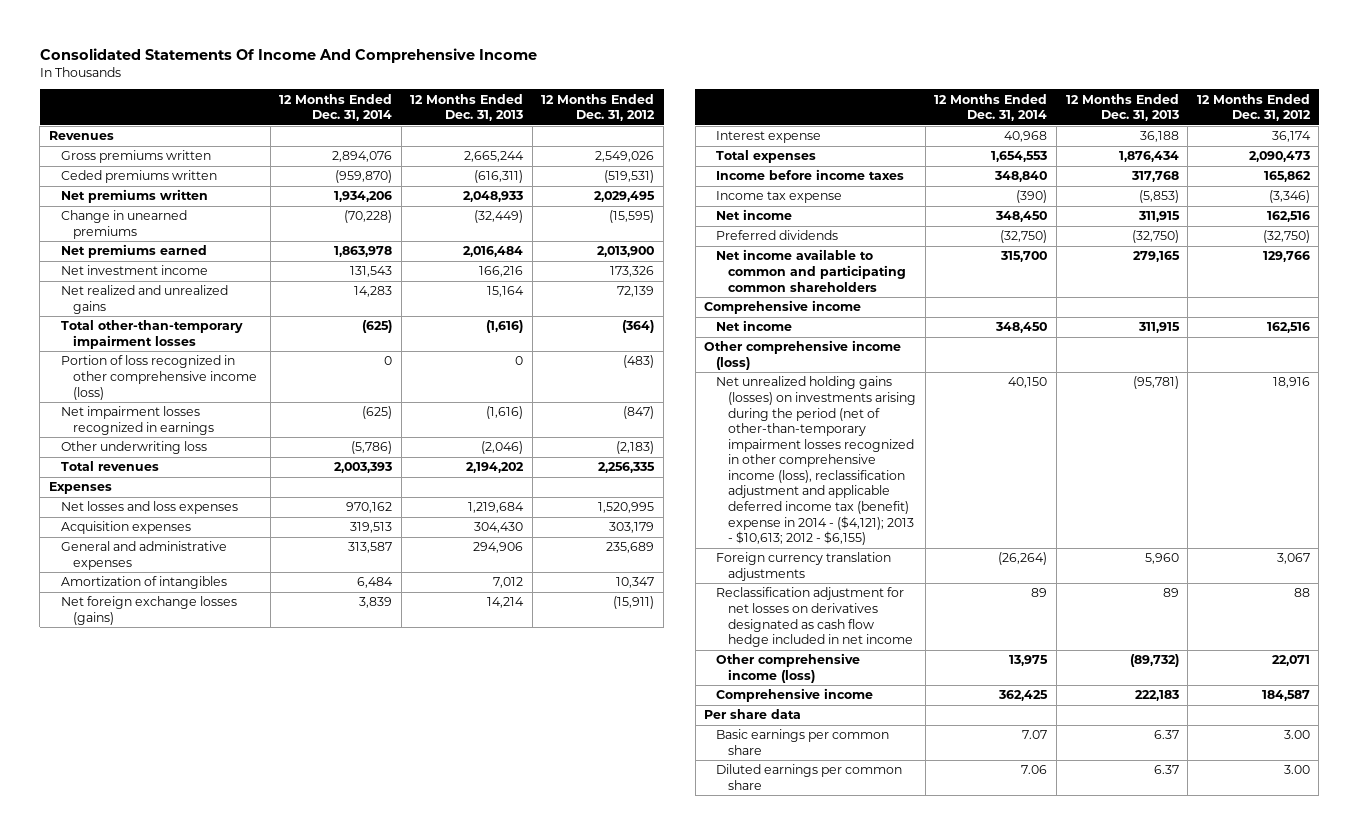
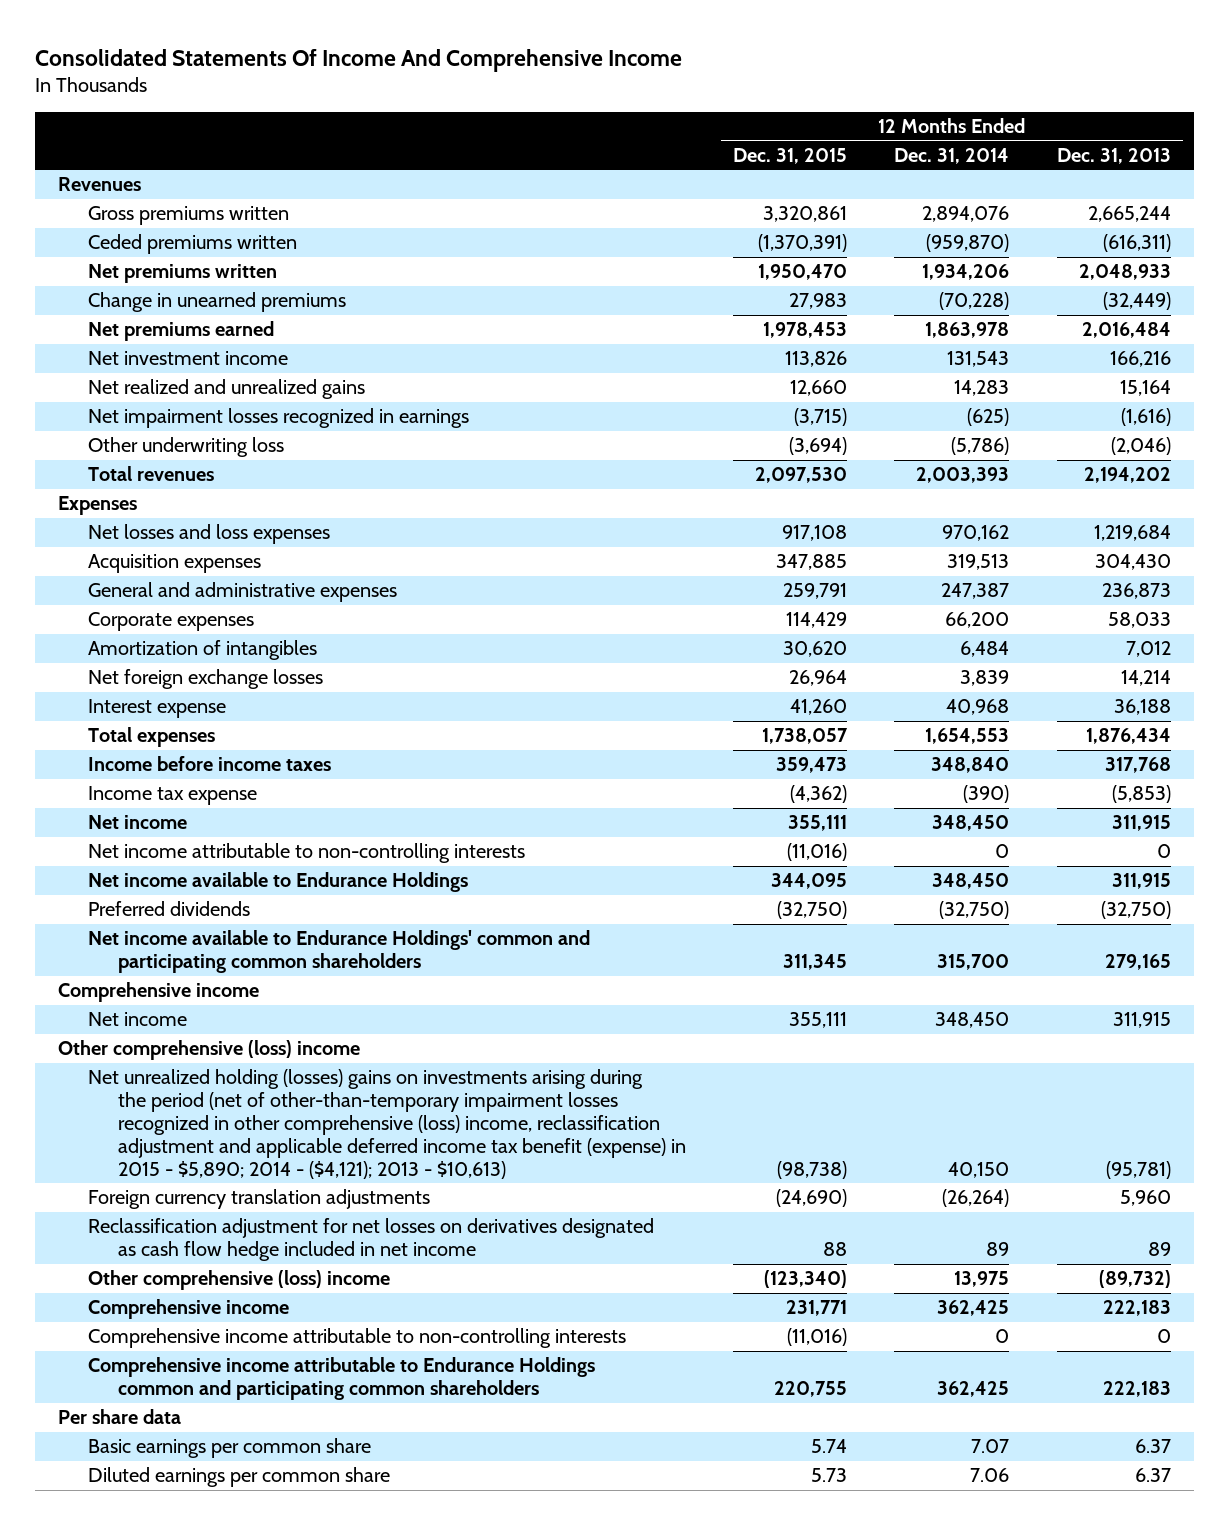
- | 12 Months Ended Dec. 31, 2014 | 12 Months Ended Dec. 31, 2013 | 12 Months Ended Dec. 31, 2012
+ | 12 Months Ended Dec. 31, 2015 | 12 Months Ended Dec. 31, 2014 | 12 Months Ended Dec. 31, 2013
- Total other-than-temporary impairment losses | (625) | (1,616) | (364)
- Portion of loss recognized in other comprehensive income (loss) | 0 | 0 | (483)
- General and administrative expenses | 313,587 | 294,906 | 235,689
+ General and administrative expenses | 259,791 | 247,387 | 236,873
+ Corporate expenses | 114,429 | 66,200 | 58,033
- Net foreign exchange losses (gains) | 3,839 | 14,214 | (15,911)
+ Net foreign exchange losses | 26,964 | 3,839 | 14,214
+ Net income attributable to non-controlling interests | (11,016) | 0 | 0
+ Net income available to Endurance Holdings | 344,095 | 348,450 | 311,915
- Net income available to common and participating common shareholders | 315,700 | 279,165 | 129,766
+ Net income available to Endurance Holdings' common and participating common shareholders | 311,345 | 315,700 | 279,165
- Other comprehensive income (loss)
- Net unrealized holding gains (losses) on investments arising during the period (net of other-than-temporary impairment losses recognized in other comprehensive income (loss), reclassification adjustment and applicable deferred income tax (benefit) expense in 2014 - ($4,121); 2013 - $10,613; 2012 - $6,155) | 40,150 | (95,781) | 18,916
+ Other comprehensive (loss) income
+ Net unrealized holding (losses) gains on investments arising during the period (net of other-than-temporary impairment losses recognized in other comprehensive (loss) income, reclassification adjustment and applicable deferred income tax benefit (expense) in 2015 - $5,890; 2014 - ($4,121); 2013 - $10,613) | (98,738) | 40,150 | (95,781)
- Other comprehensive income (loss) | 13,975 | (89,732) | 22,071
+ Other comprehensive (loss) income | (123,340) | 13,975 | (89,732)
+ Comprehensive income attributable to non-controlling interests | (11,016) | 0 | 0
+ Comprehensive income attributable to Endurance Holdings common and participating common shareholders | 220,755 | 362,425 | 222,183

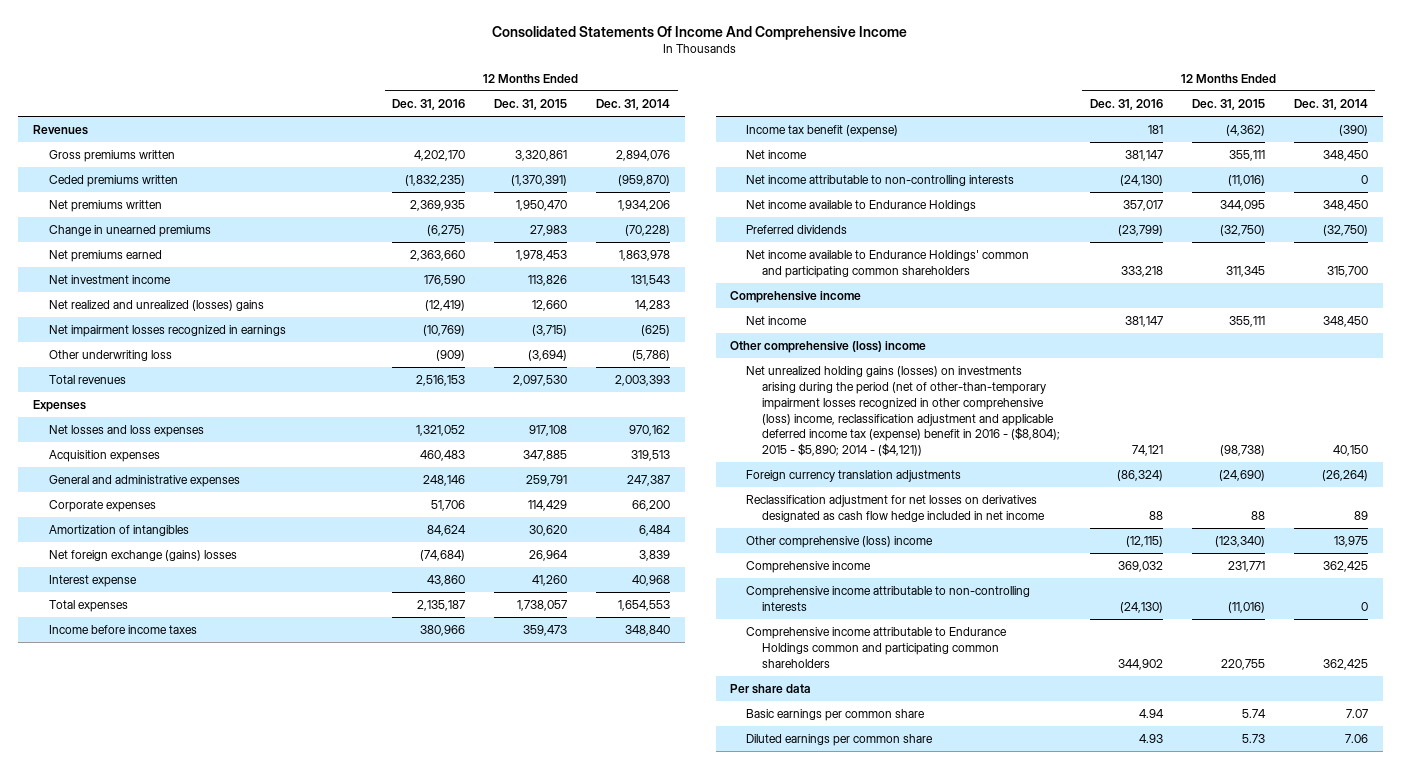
- | 12 Months Ended Dec. 31, 2015 | 12 Months Ended Dec. 31, 2014 | 12 Months Ended Dec. 31, 2013
+ | 12 Months Ended Dec. 31, 2016 | 12 Months Ended Dec. 31, 2015 | 12 Months Ended Dec. 31, 2014
- Net realized and unrealized gains | 12,660 | 14,283 | 15,164
+ Net realized and unrealized (losses) gains | (12,419) | 12,660 | 14,283
- Net foreign exchange losses | 26,964 | 3,839 | 14,214
+ Net foreign exchange (gains) losses | (74,684) | 26,964 | 3,839
- Income tax expense | (4,362) | (390) | (5,853)
+ Income tax benefit (expense) | 181 | (4,362) | (390)
- Net unrealized holding (losses) gains on investments arising during the period (net of other-than-temporary impairment losses recognized in other comprehensive (loss) income, reclassification adjustment and applicable deferred income tax benefit (expense) in 2015 - $5,890; 2014 - ($4,121); 2013 - $10,613) | (98,738) | 40,150 | (95,781)
+ Net unrealized holding gains (losses) on investments arising during the period (net of other-than-temporary impairment losses recognized in other comprehensive (loss) income, reclassification adjustment and applicable deferred income tax (expense) benefit in 2016 - ($8,804); 2015 - $5,890; 2014 - ($4,121)) | 74,121 | (98,738) | 40,150

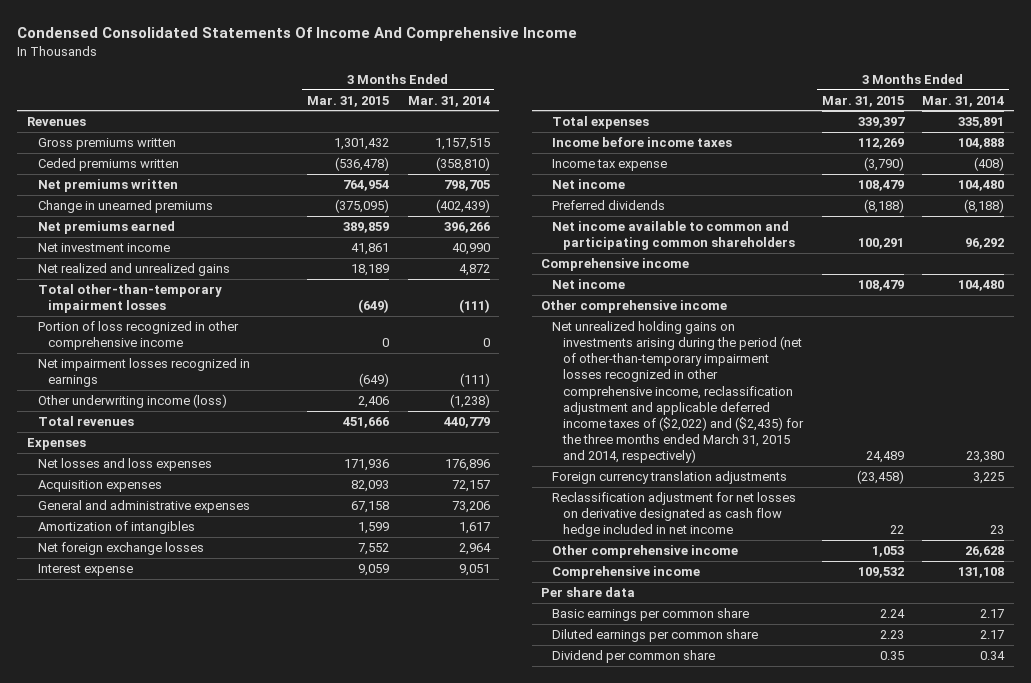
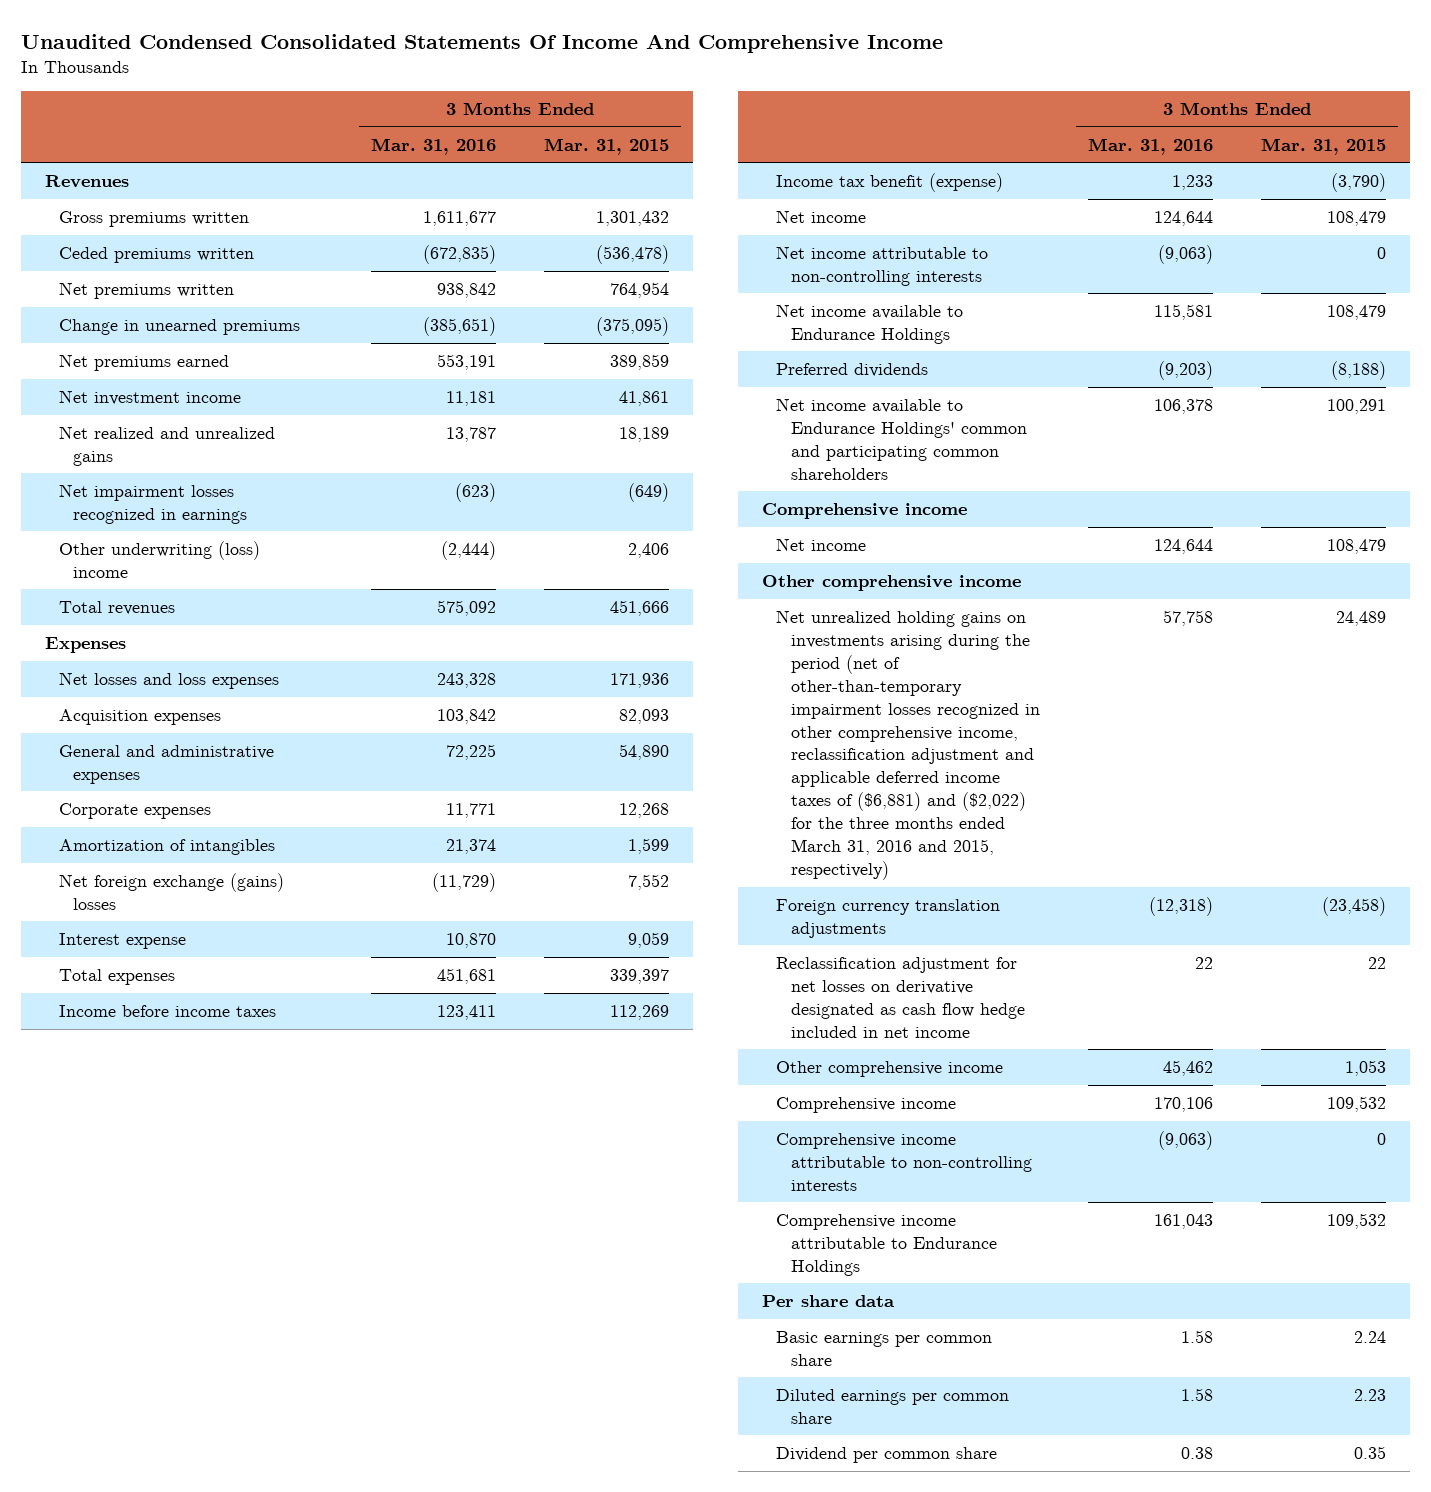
- Condensed Consolidated Statements Of Income And Comprehensive Income
+ Unaudited Condensed Consolidated Statements Of Income And Comprehensive Income
- | 3 Months Ended Mar. 31, 2015 | 3 Months Ended Mar. 31, 2014
+ | 3 Months Ended Mar. 31, 2016 | 3 Months Ended Mar. 31, 2015
- Total other-than-temporary impairment losses | (649) | (111)
- Portion of loss recognized in other comprehensive income | 0 | 0
- Other underwriting income (loss) | 2,406 | (1,238)
+ Other underwriting (loss) income | (2,444) | 2,406
- General and administrative expenses | 67,158 | 73,206
+ General and administrative expenses | 72,225 | 54,890
+ Corporate expenses | 11,771 | 12,268
- Net foreign exchange losses | 7,552 | 2,964
+ Net foreign exchange (gains) losses | (11,729) | 7,552
- Income tax expense | (3,790) | (408)
+ Income tax benefit (expense) | 1,233 | (3,790)
+ Net income attributable to non-controlling interests | (9,063) | 0
+ Net income available to Endurance Holdings | 115,581 | 108,479
- Net income available to common and participating common shareholders | 100,291 | 96,292
+ Net income available to Endurance Holdings' common and participating common shareholders | 106,378 | 100,291
- Net unrealized holding gains on investments arising during the period (net of other-than-temporary impairment losses recognized in other comprehensive income, reclassification adjustment and applicable deferred income taxes of ($2,022) and ($2,435) for the three months ended March 31, 2015 and 2014, respectively) | 24,489 | 23,380
+ Net unrealized holding gains on investments arising during the period (net of other-than-temporary impairment losses recognized in other comprehensive income, reclassification adjustment and applicable deferred income taxes of ($6,881) and ($2,022) for the three months ended March 31, 2016 and 2015, respectively) | 57,758 | 24,489
+ Comprehensive income attributable to non-controlling interests | (9,063) | 0
+ Comprehensive income attributable to Endurance Holdings | 161,043 | 109,532

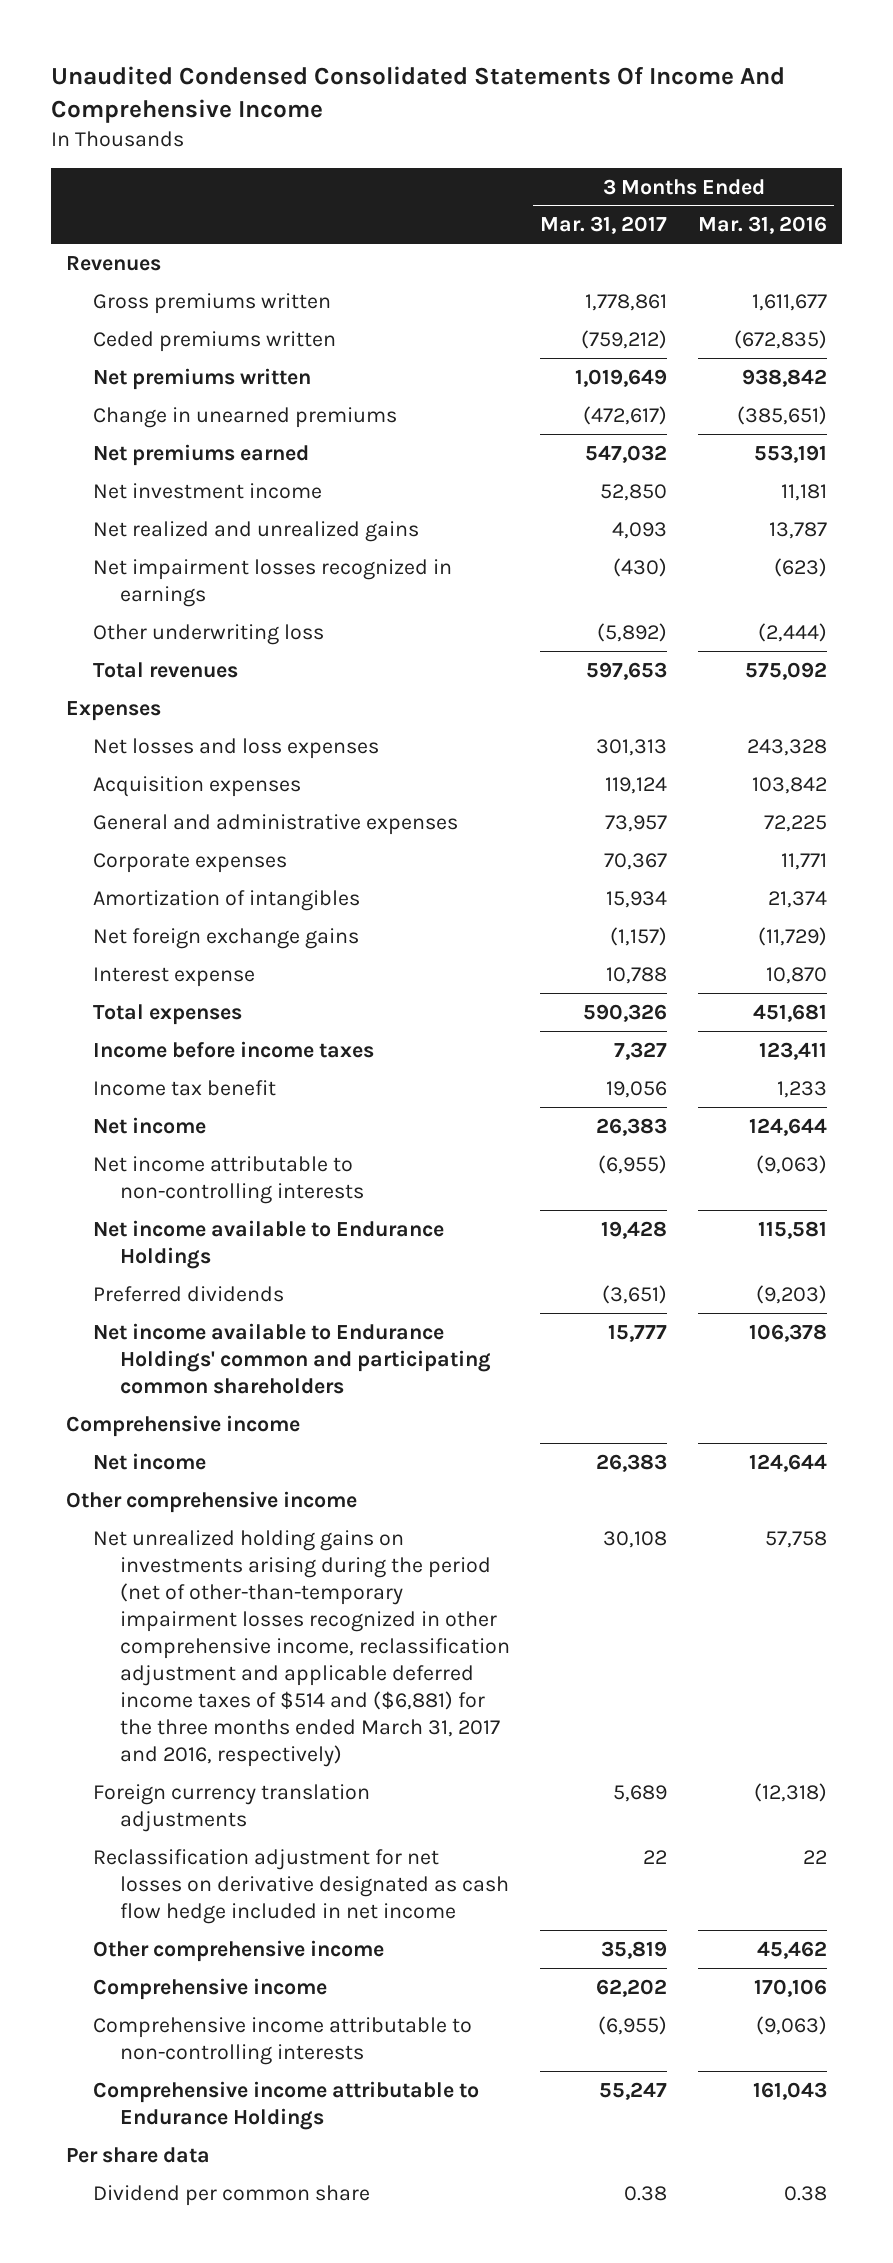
- | 3 Months Ended Mar. 31, 2016 | 3 Months Ended Mar. 31, 2015
+ | 3 Months Ended Mar. 31, 2017 | 3 Months Ended Mar. 31, 2016
- Other underwriting (loss) income | (2,444) | 2,406
+ Other underwriting loss | (5,892) | (2,444)
- Net foreign exchange (gains) losses | (11,729) | 7,552
+ Net foreign exchange gains | (1,157) | (11,729)
- Income tax benefit (expense) | 1,233 | (3,790)
+ Income tax benefit | 19,056 | 1,233
- Net unrealized holding gains on investments arising during the period (net of other-than-temporary impairment losses recognized in other comprehensive income, reclassification adjustment and applicable deferred income taxes of ($6,881) and ($2,022) for the three months ended March 31, 2016 and 2015, respectively) | 57,758 | 24,489
+ Net unrealized holding gains on investments arising during the period (net of other-than-temporary impairment losses recognized in other comprehensive income, reclassification adjustment and applicable deferred income taxes of $514 and ($6,881) for the three months ended March 31, 2017 and 2016, respectively) | 30,108 | 57,758
- Basic earnings per common share | 1.58 | 2.24
- Diluted earnings per common share | 1.58 | 2.23

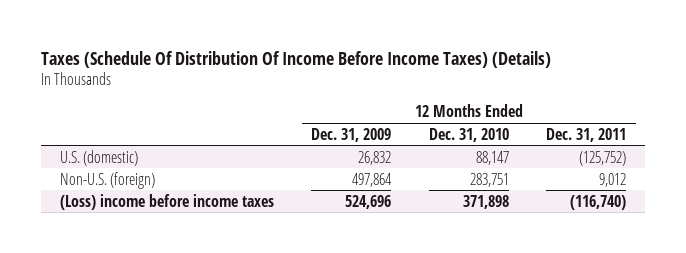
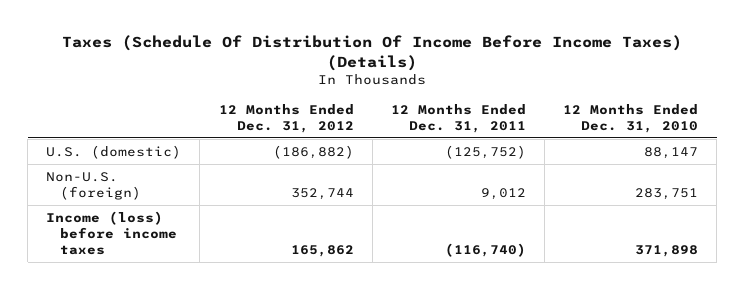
- | 12 Months Ended Dec. 31, 2009 | 12 Months Ended Dec. 31, 2010 | 12 Months Ended Dec. 31, 2011
+ | 12 Months Ended Dec. 31, 2012 | 12 Months Ended Dec. 31, 2011 | 12 Months Ended Dec. 31, 2010
- (Loss) income before income taxes | 524,696 | 371,898 | (116,740)
+ Income (loss) before income taxes | 165,862 | (116,740) | 371,898

